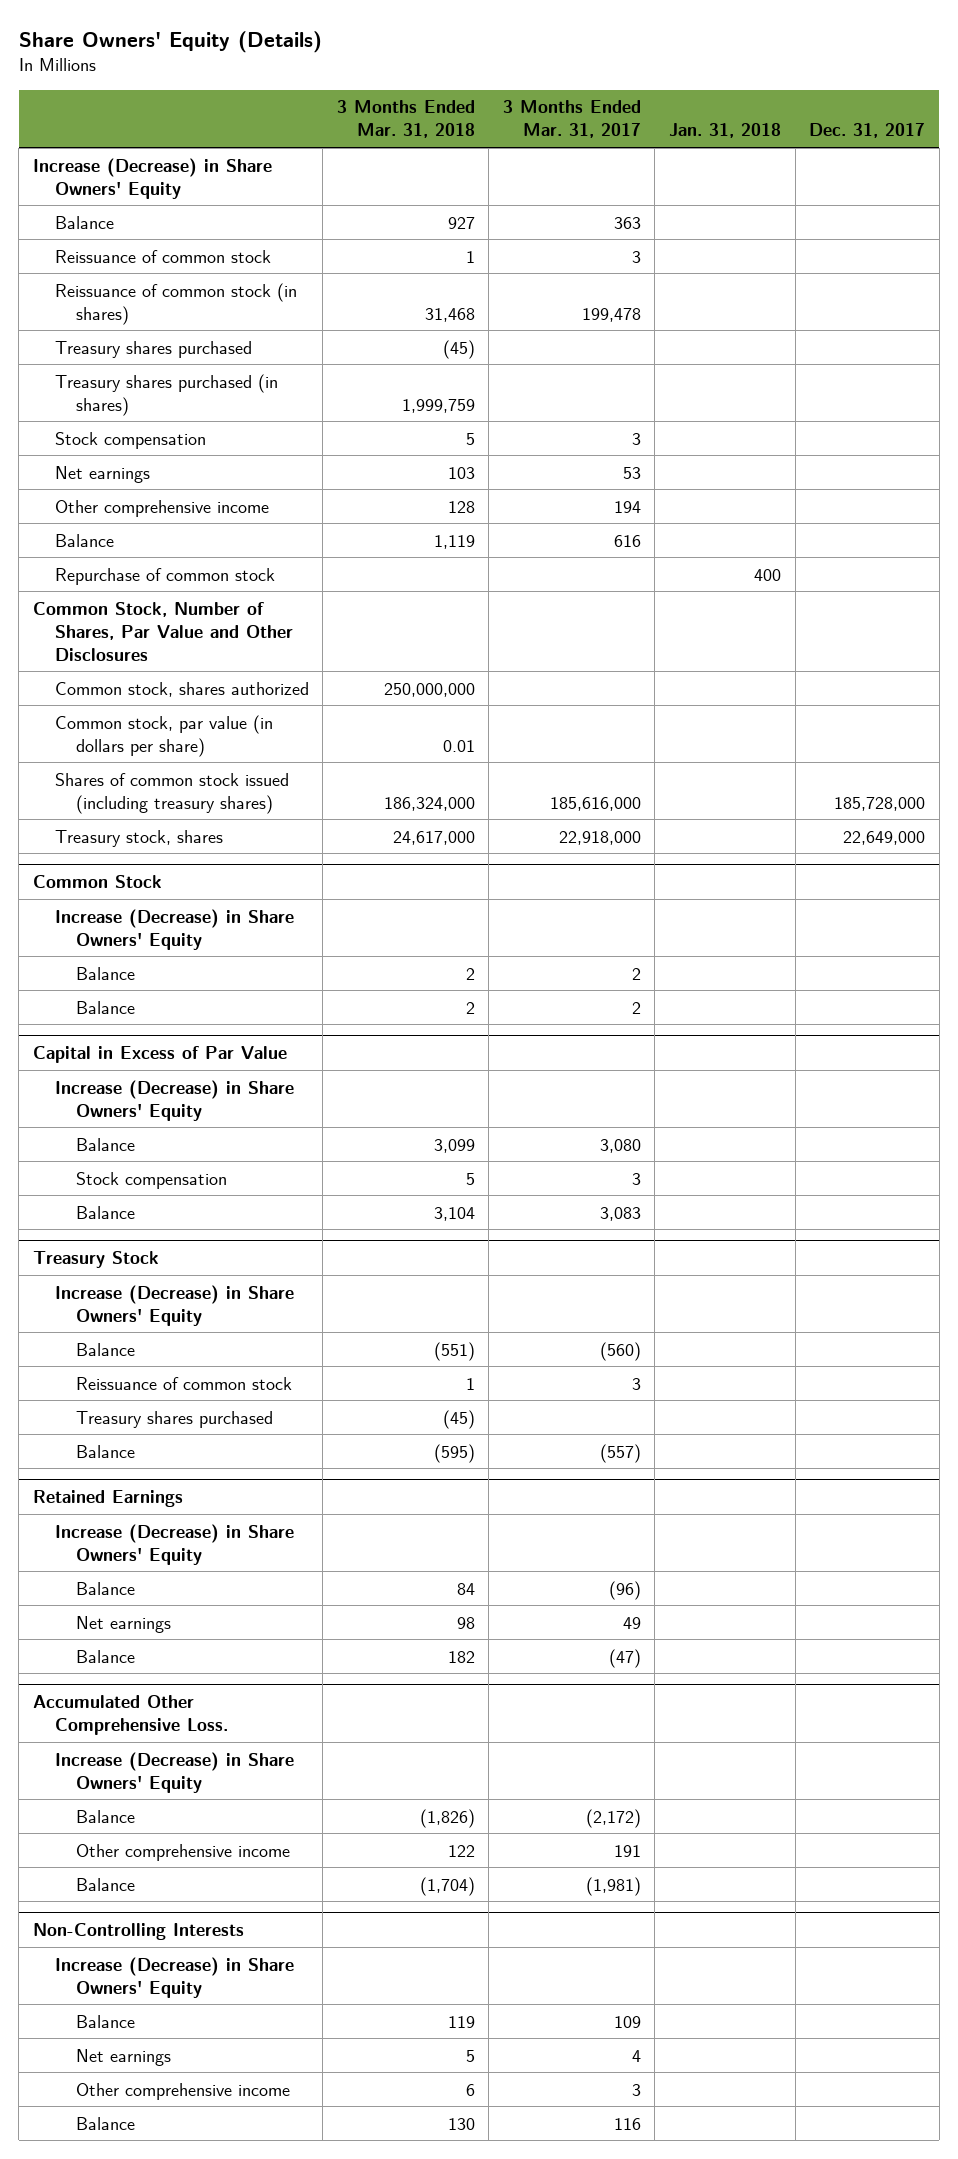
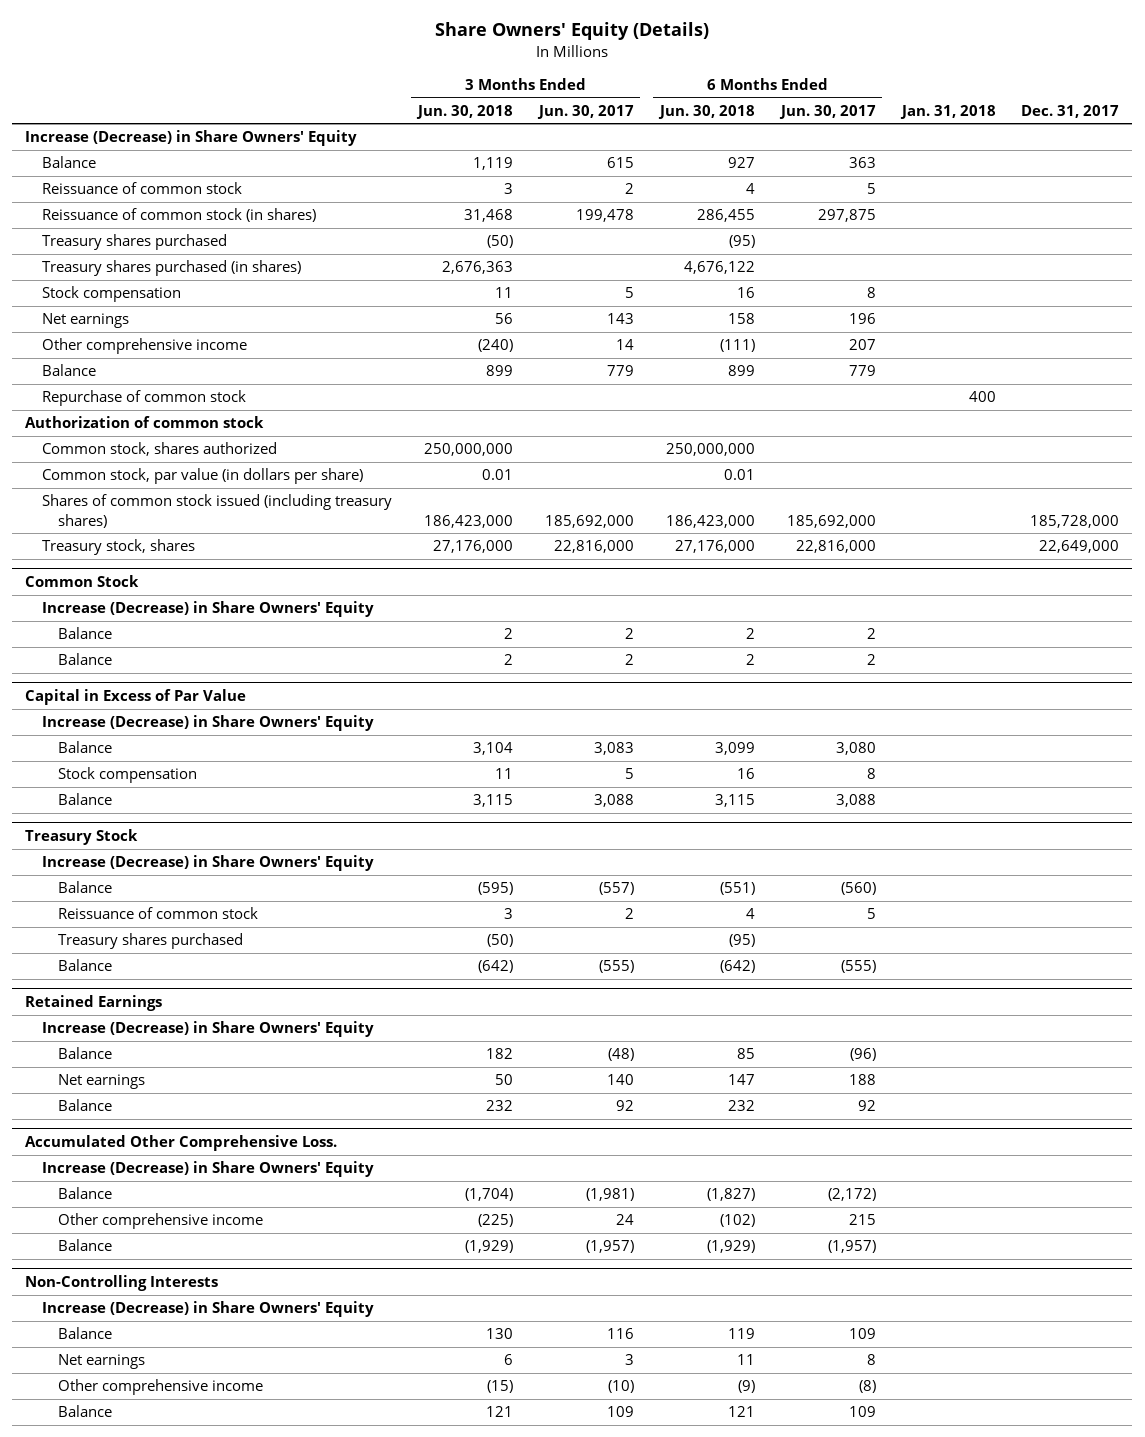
- | 3 Months Ended Mar. 31, 2018 | 3 Months Ended Mar. 31, 2017 | Jan. 31, 2018 | Dec. 31, 2017
+ | 3 Months Ended Jun. 30, 2018 | 3 Months Ended Jun. 30, 2017 | 6 Months Ended Jun. 30, 2018 | 6 Months Ended Jun. 30, 2017 | Jan. 31, 2018 | Dec. 31, 2017
- Common Stock, Number of Shares, Par Value and Other Disclosures
+ Authorization of common stock

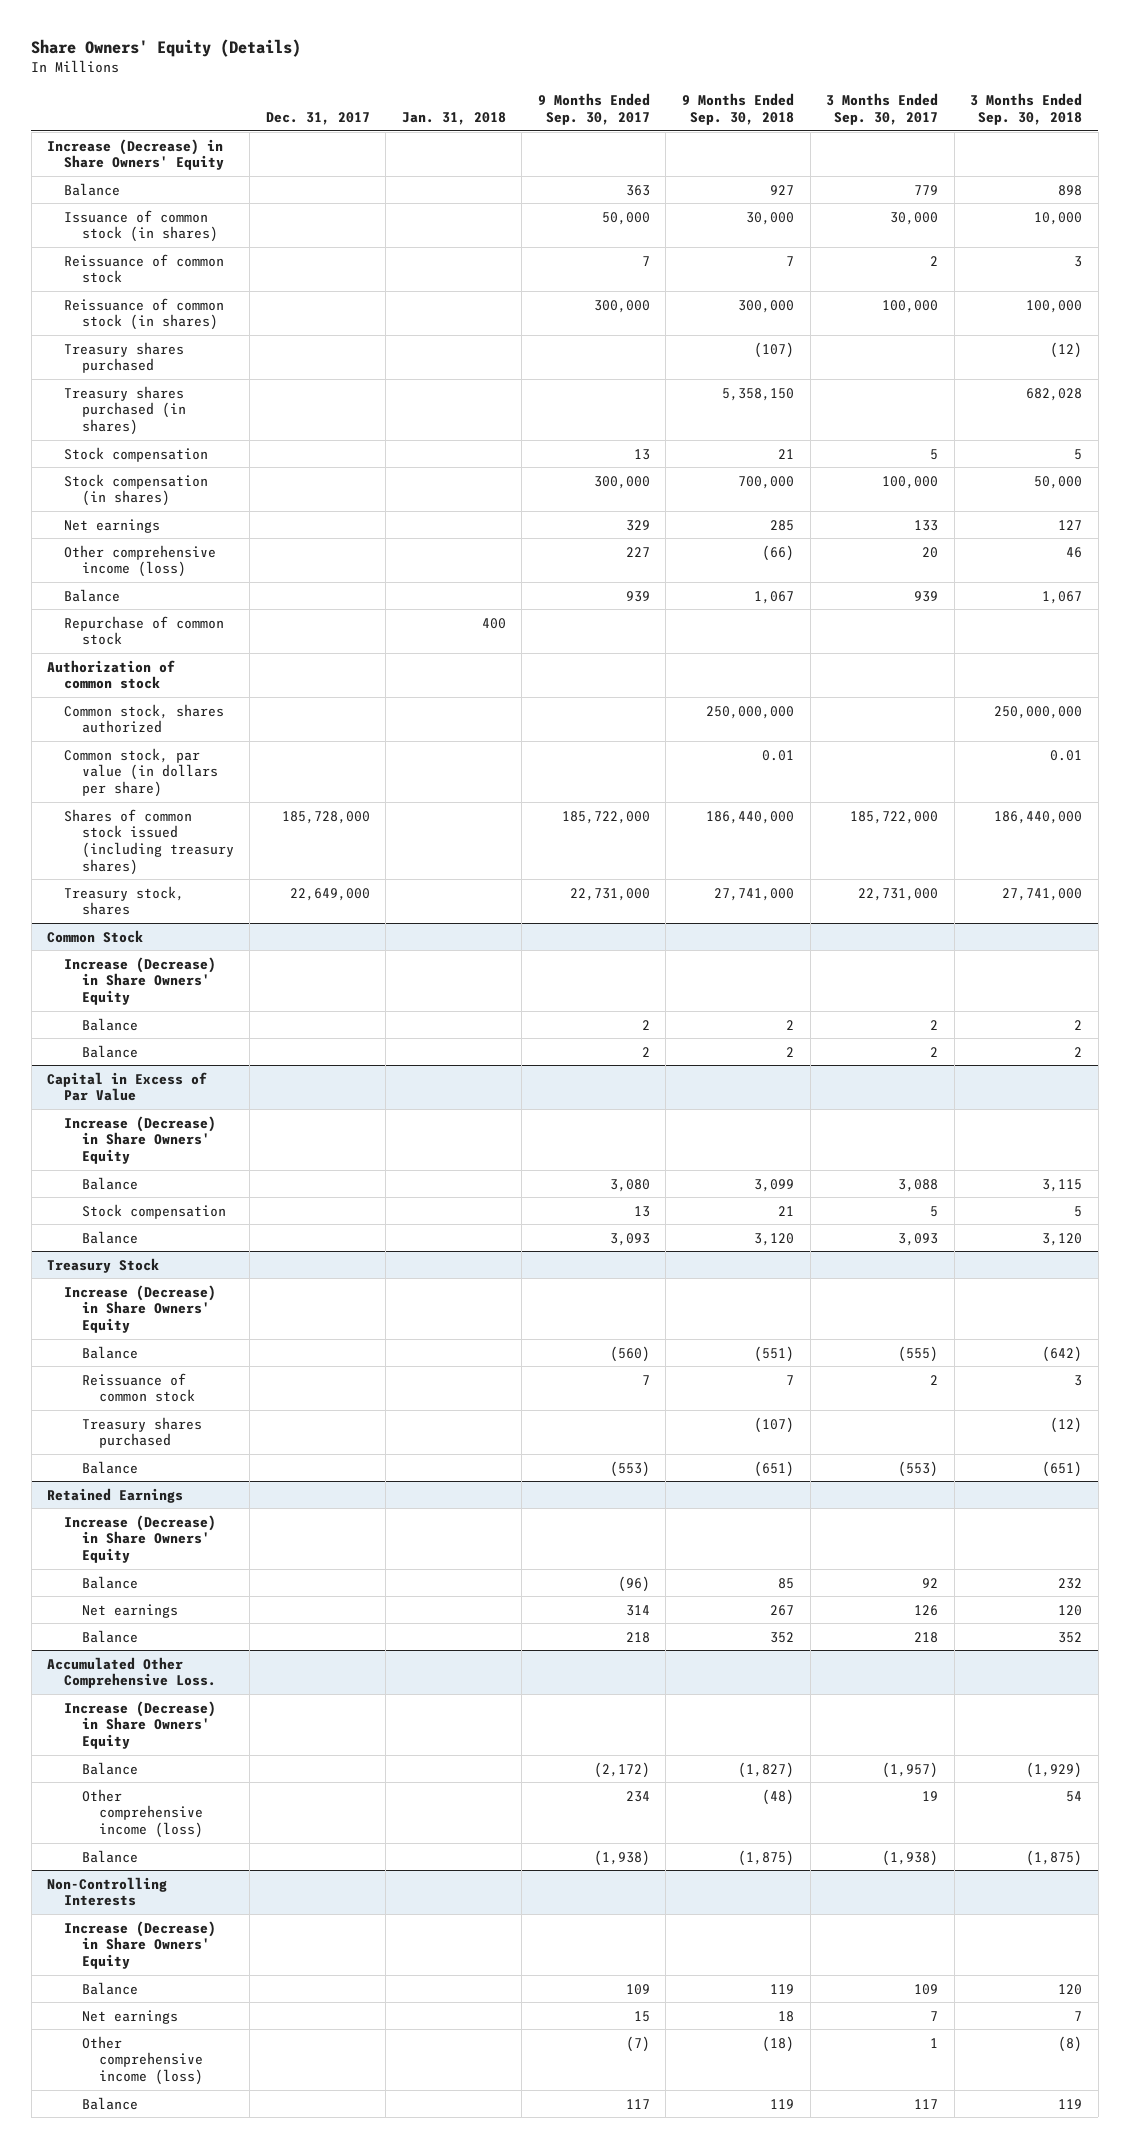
- | 3 Months Ended Jun. 30, 2018 | 3 Months Ended Jun. 30, 2017 | 6 Months Ended Jun. 30, 2018 | 6 Months Ended Jun. 30, 2017 | Jan. 31, 2018 | Dec. 31, 2017
+ | Dec. 31, 2017 | Jan. 31, 2018 | 9 Months Ended Sep. 30, 2017 | 9 Months Ended Sep. 30, 2018 | 3 Months Ended Sep. 30, 2017 | 3 Months Ended Sep. 30, 2018
+ Issuance of common stock (in shares) | | | 50,000 | 30,000 | 30,000 | 10,000
+ Stock compensation (in shares) | | | 300,000 | 700,000 | 100,000 | 50,000
- Other comprehensive income | (240) | 14 | (111) | 207 | |
+ Other comprehensive income (loss) | | | 227 | (66) | 20 | 46
@ Accumulated Other Comprehensive Loss.
- Other comprehensive income | (225) | 24 | (102) | 215 | |
+ Other comprehensive income (loss) | | | 234 | (48) | 19 | 54
@ Non-Controlling Interests
- Other comprehensive income | (15) | (10) | (9) | (8) | |
+ Other comprehensive income (loss) | | | (7) | (18) | 1 | (8)

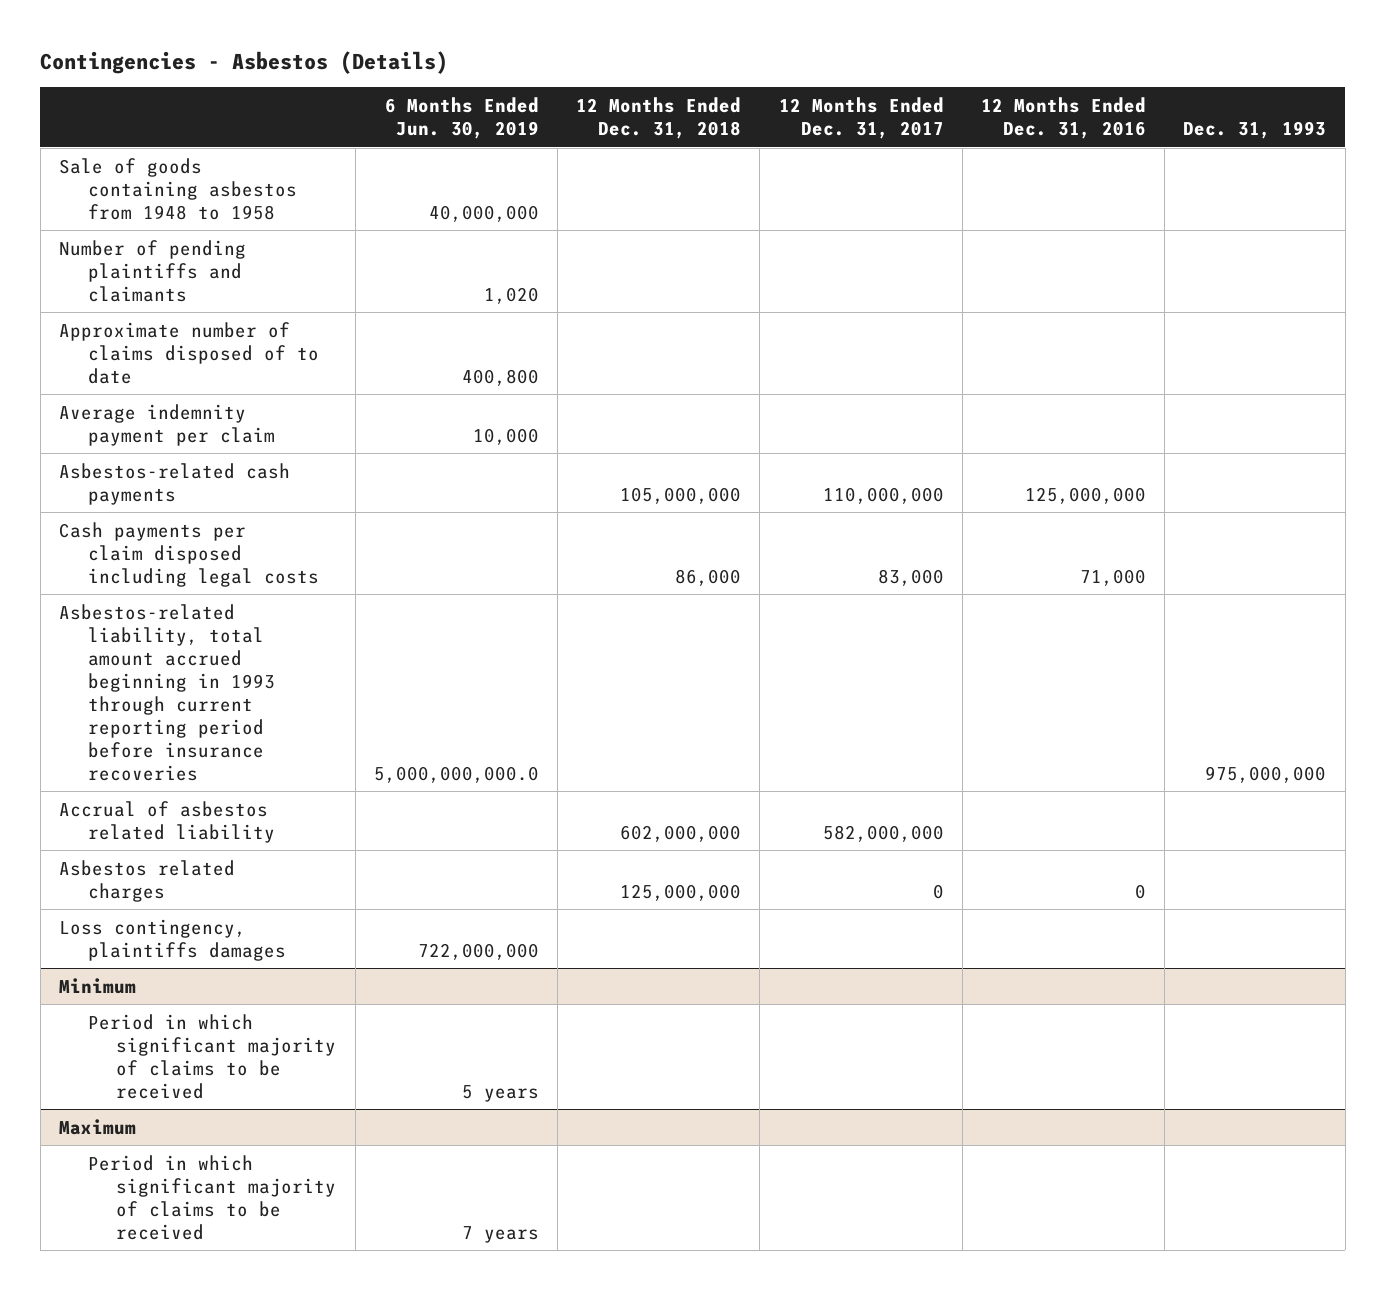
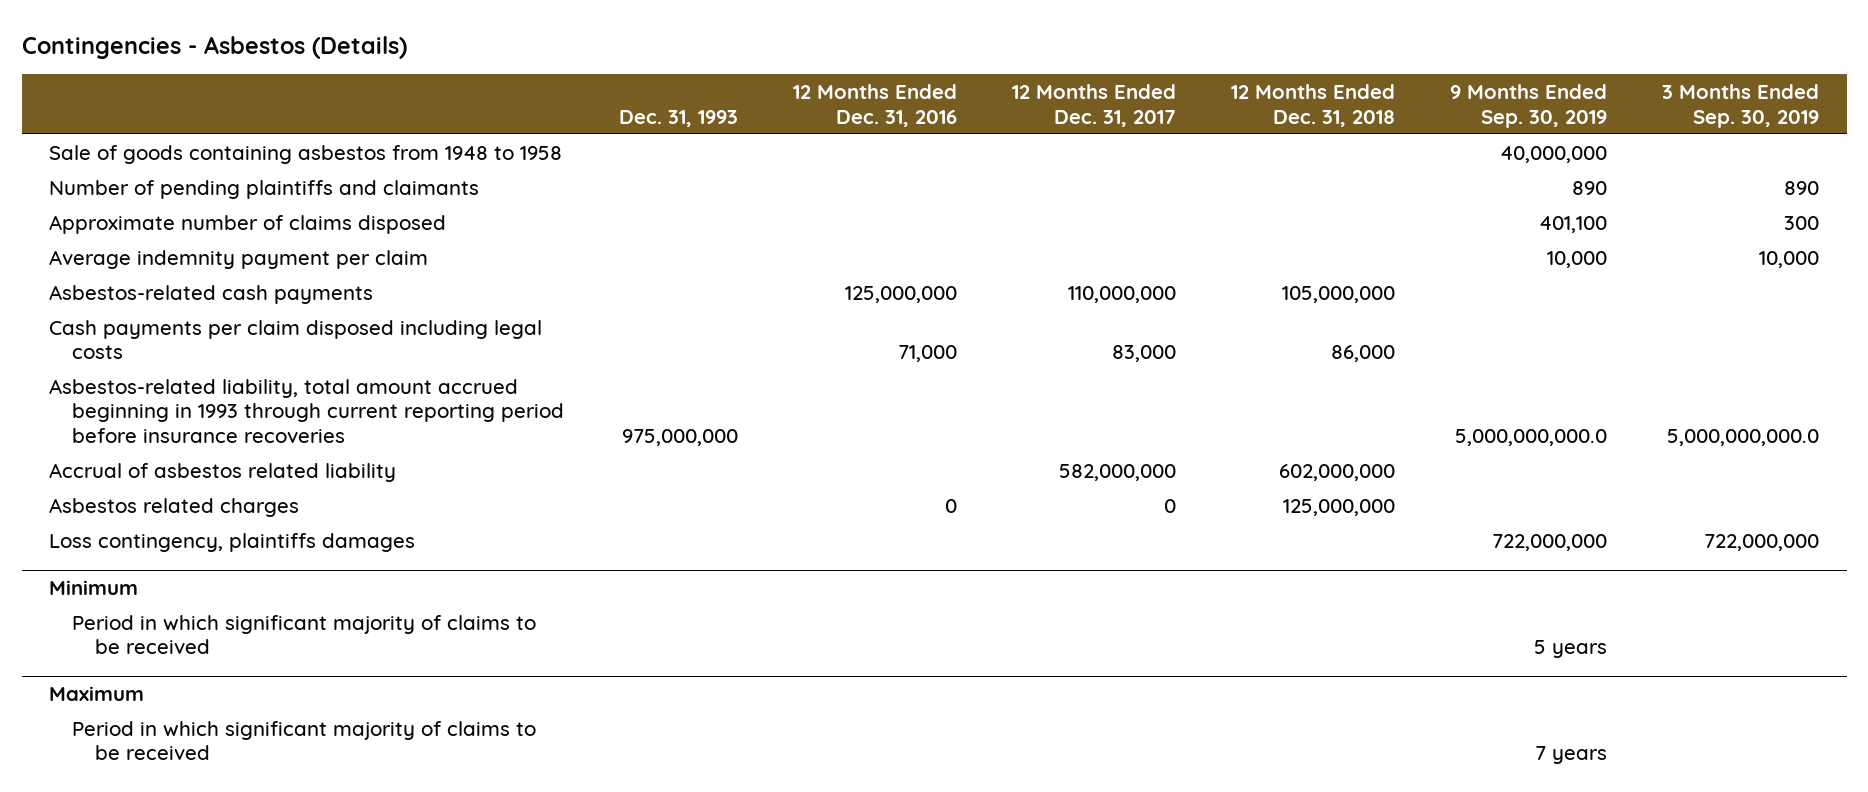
- | 6 Months Ended Jun. 30, 2019 | 12 Months Ended Dec. 31, 2018 | 12 Months Ended Dec. 31, 2017 | 12 Months Ended Dec. 31, 2016 | Dec. 31, 1993
+ | Dec. 31, 1993 | 12 Months Ended Dec. 31, 2016 | 12 Months Ended Dec. 31, 2017 | 12 Months Ended Dec. 31, 2018 | 9 Months Ended Sep. 30, 2019 | 3 Months Ended Sep. 30, 2019
- Approximate number of claims disposed of to date | 400,800 | | | |
+ Approximate number of claims disposed | | | | | 401,100 | 300

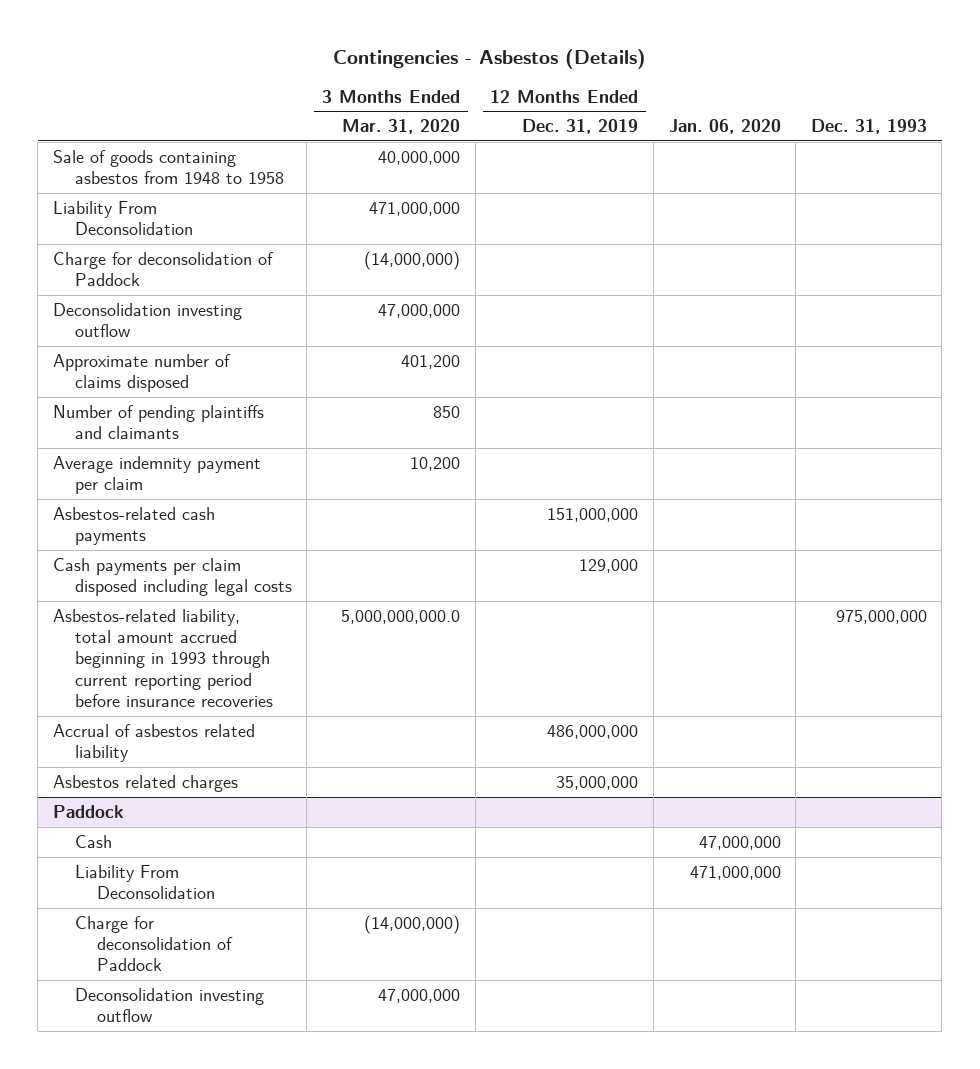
- | Dec. 31, 1993 | 12 Months Ended Dec. 31, 2016 | 12 Months Ended Dec. 31, 2017 | 12 Months Ended Dec. 31, 2018 | 9 Months Ended Sep. 30, 2019 | 3 Months Ended Sep. 30, 2019
+ | 3 Months Ended Mar. 31, 2020 | 12 Months Ended Dec. 31, 2019 | Jan. 06, 2020 | Dec. 31, 1993
+ Liability From Deconsolidation | 471,000,000 | | |
+ Charge for deconsolidation of Paddock | (14,000,000) | | |
+ Deconsolidation investing outflow | 47,000,000 | | |
moved down: Number of pending plaintiffs and claimants | 850 | | |
- Loss contingency, plaintiffs damages | | | | | 722,000,000 | 722,000,000
- Minimum
- Period in which significant majority of claims to be received | | | | | 5 years |
- Maximum
- Period in which significant majority of claims to be received | | | | | 7 years |
+ Paddock
+ Cash | | | 47,000,000 |
+ Liability From Deconsolidation | | | 471,000,000 |
+ Charge for deconsolidation of Paddock | (14,000,000) | | |
+ Deconsolidation investing outflow | 47,000,000 | | |

